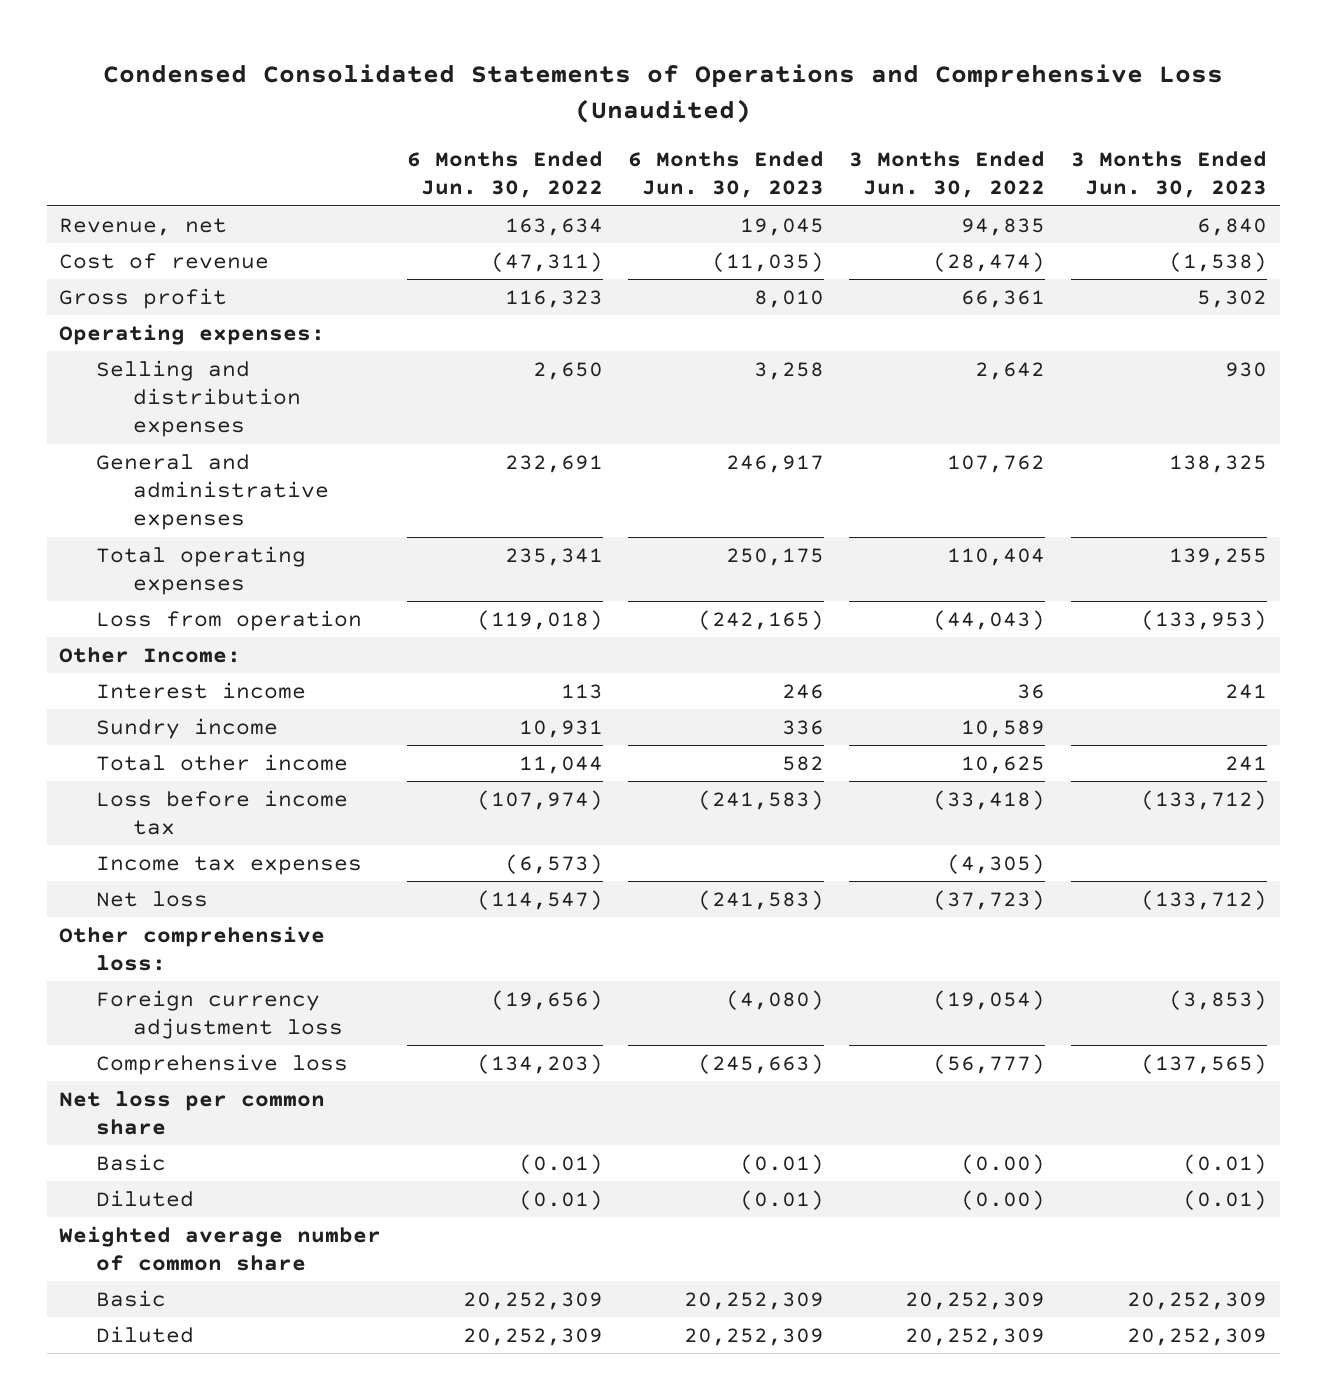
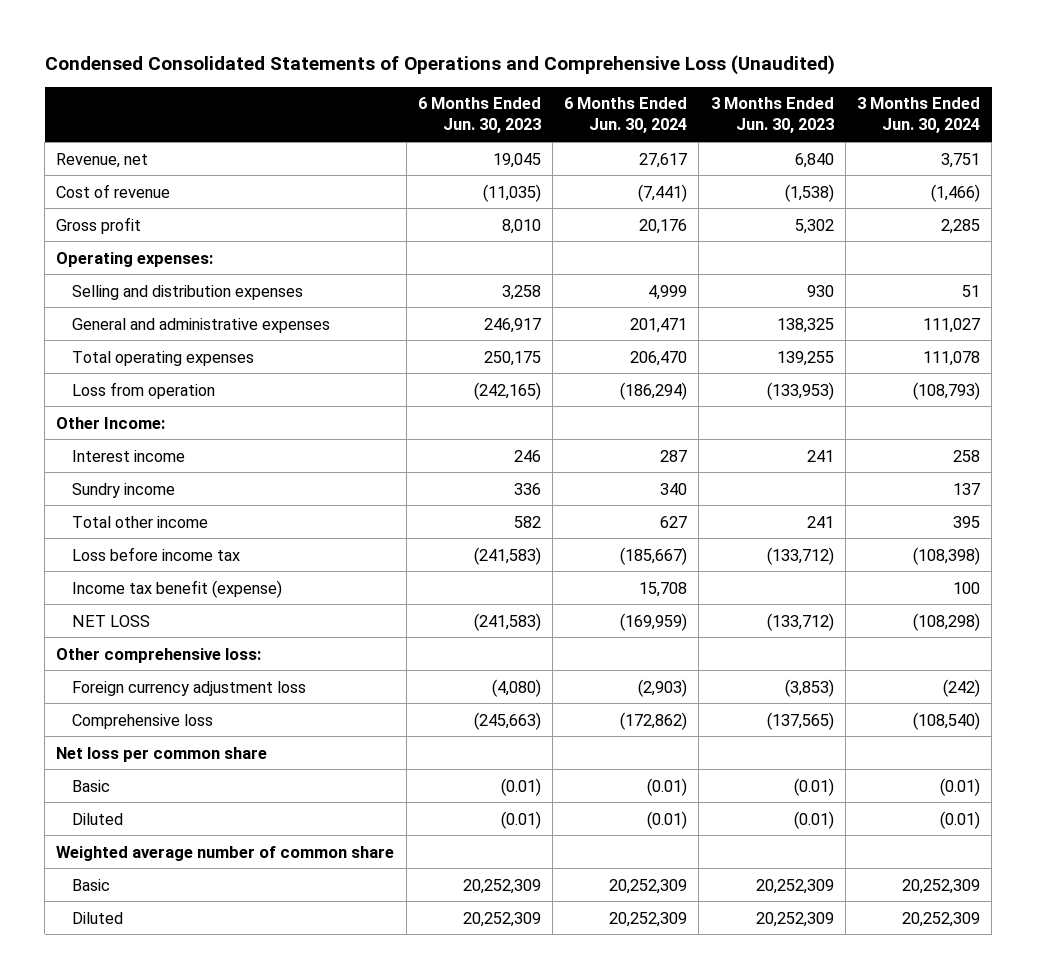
- | 6 Months Ended Jun. 30, 2022 | 6 Months Ended Jun. 30, 2023 | 3 Months Ended Jun. 30, 2022 | 3 Months Ended Jun. 30, 2023
+ | 6 Months Ended Jun. 30, 2023 | 6 Months Ended Jun. 30, 2024 | 3 Months Ended Jun. 30, 2023 | 3 Months Ended Jun. 30, 2024
- Income tax expenses | (6,573) | | (4,305) |
- Net loss | (114,547) | (241,583) | (37,723) | (133,712)
+ Income tax benefit (expense) | | 15,708 | | 100
+ NET LOSS | (241,583) | (169,959) | (133,712) | (108,298)

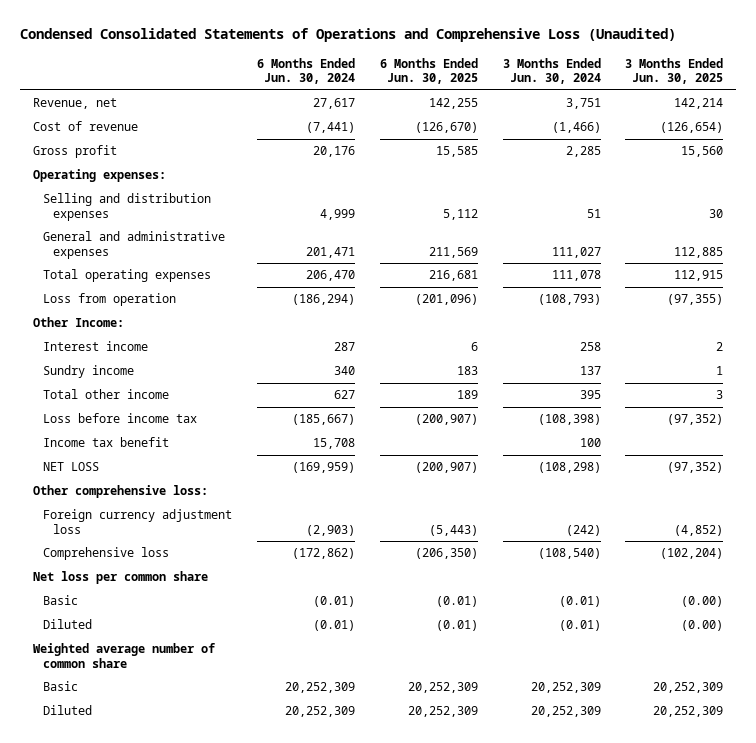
- | 6 Months Ended Jun. 30, 2023 | 6 Months Ended Jun. 30, 2024 | 3 Months Ended Jun. 30, 2023 | 3 Months Ended Jun. 30, 2024
+ | 6 Months Ended Jun. 30, 2024 | 6 Months Ended Jun. 30, 2025 | 3 Months Ended Jun. 30, 2024 | 3 Months Ended Jun. 30, 2025
- Income tax benefit (expense) | | 15,708 | | 100
+ Income tax benefit | 15,708 | | 100 |

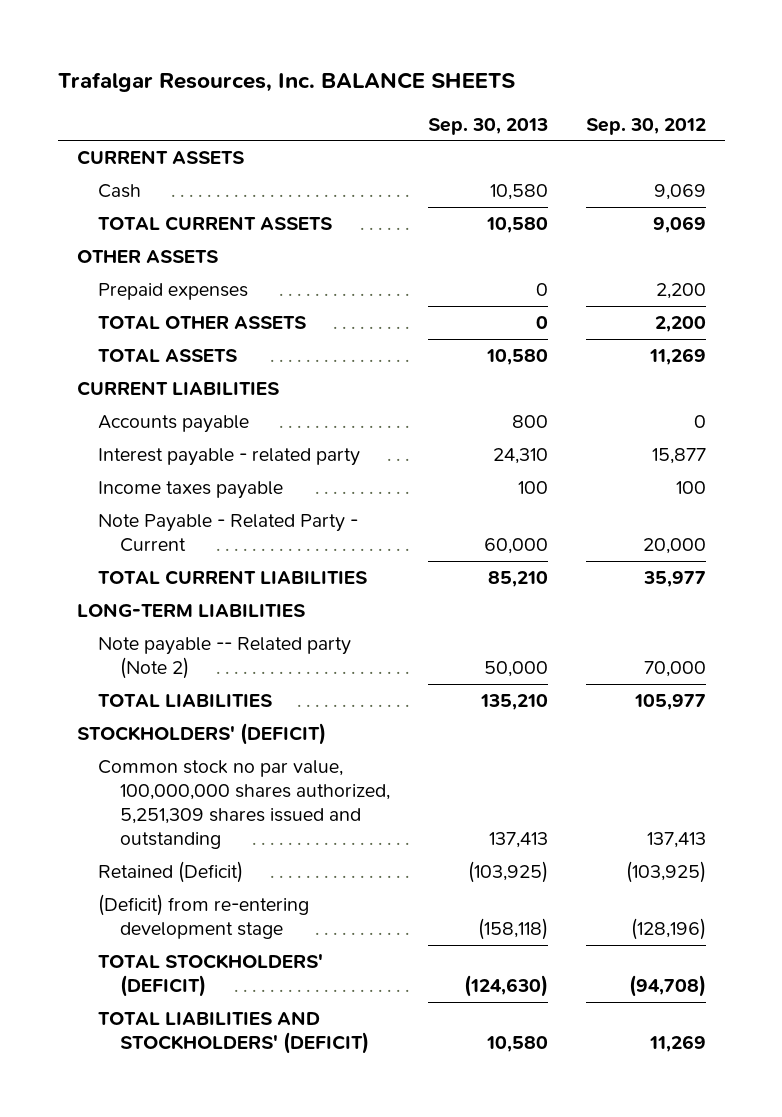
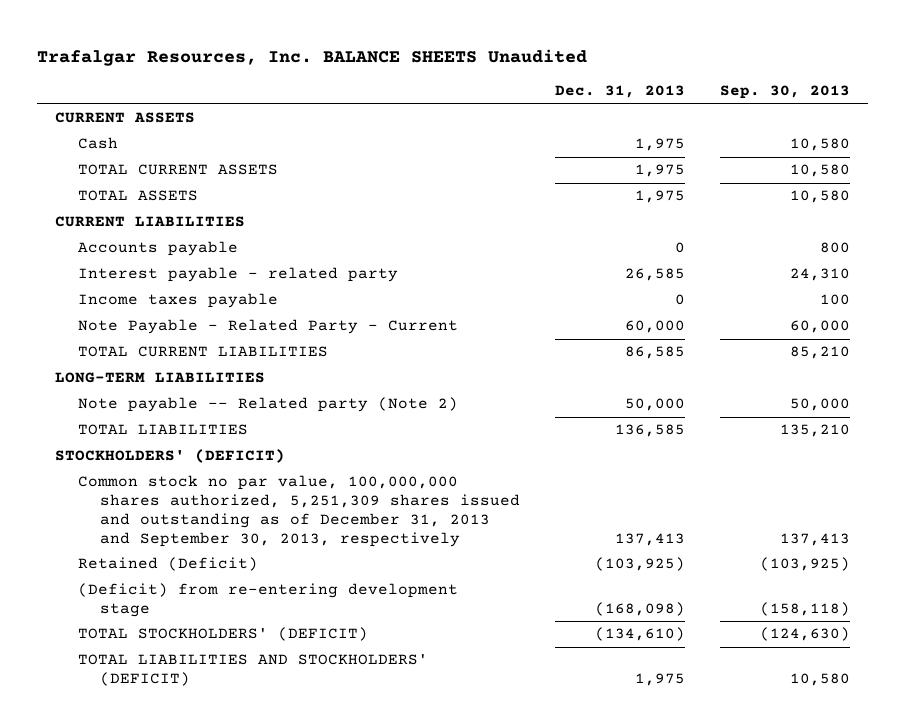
- Trafalgar Resources, Inc. BALANCE SHEETS
+ Trafalgar Resources, Inc. BALANCE SHEETS Unaudited
- | Sep. 30, 2013 | Sep. 30, 2012
+ | Dec. 31, 2013 | Sep. 30, 2013
- OTHER ASSETS
- Prepaid expenses | 0 | 2,200
- TOTAL OTHER ASSETS | 0 | 2,200
- Common stock no par value, 100,000,000 shares authorized, 5,251,309 shares issued and outstanding | 137,413 | 137,413
+ Common stock no par value, 100,000,000 shares authorized, 5,251,309 shares issued and outstanding as of December 31, 2013 and September 30, 2013, respectively | 137,413 | 137,413

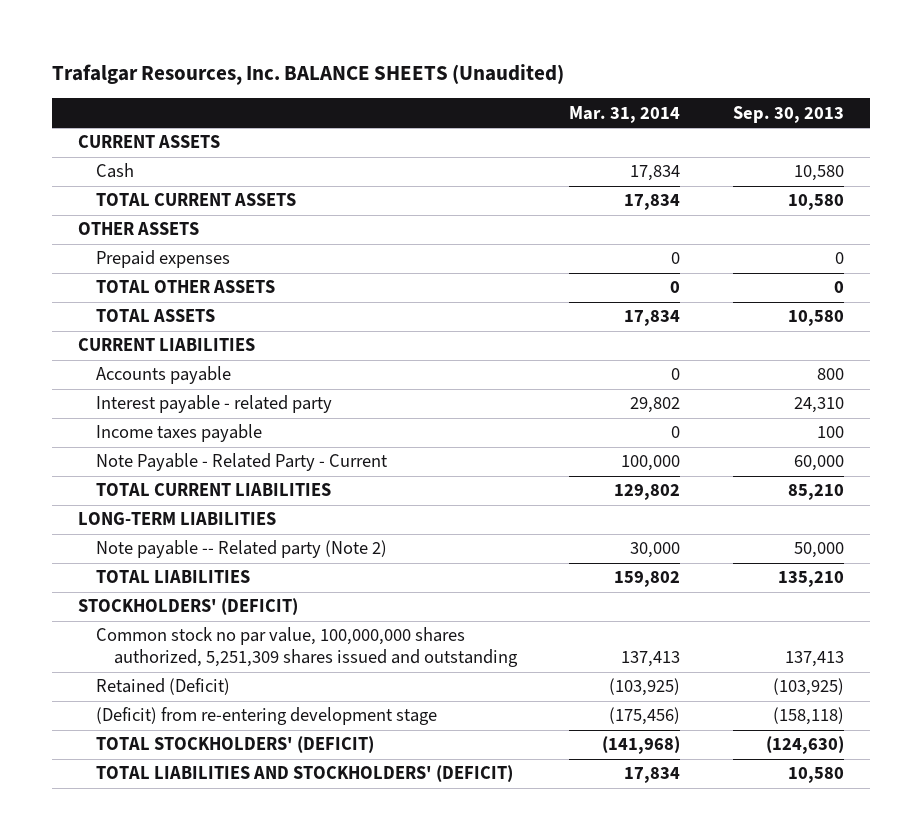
- Trafalgar Resources, Inc. BALANCE SHEETS Unaudited
+ Trafalgar Resources, Inc. BALANCE SHEETS (Unaudited)
- | Dec. 31, 2013 | Sep. 30, 2013
+ | Mar. 31, 2014 | Sep. 30, 2013
+ OTHER ASSETS
+ Prepaid expenses | 0 | 0
+ TOTAL OTHER ASSETS | 0 | 0
- Common stock no par value, 100,000,000 shares authorized, 5,251,309 shares issued and outstanding as of December 31, 2013 and September 30, 2013, respectively | 137,413 | 137,413
+ Common stock no par value, 100,000,000 shares authorized, 5,251,309 shares issued and outstanding | 137,413 | 137,413

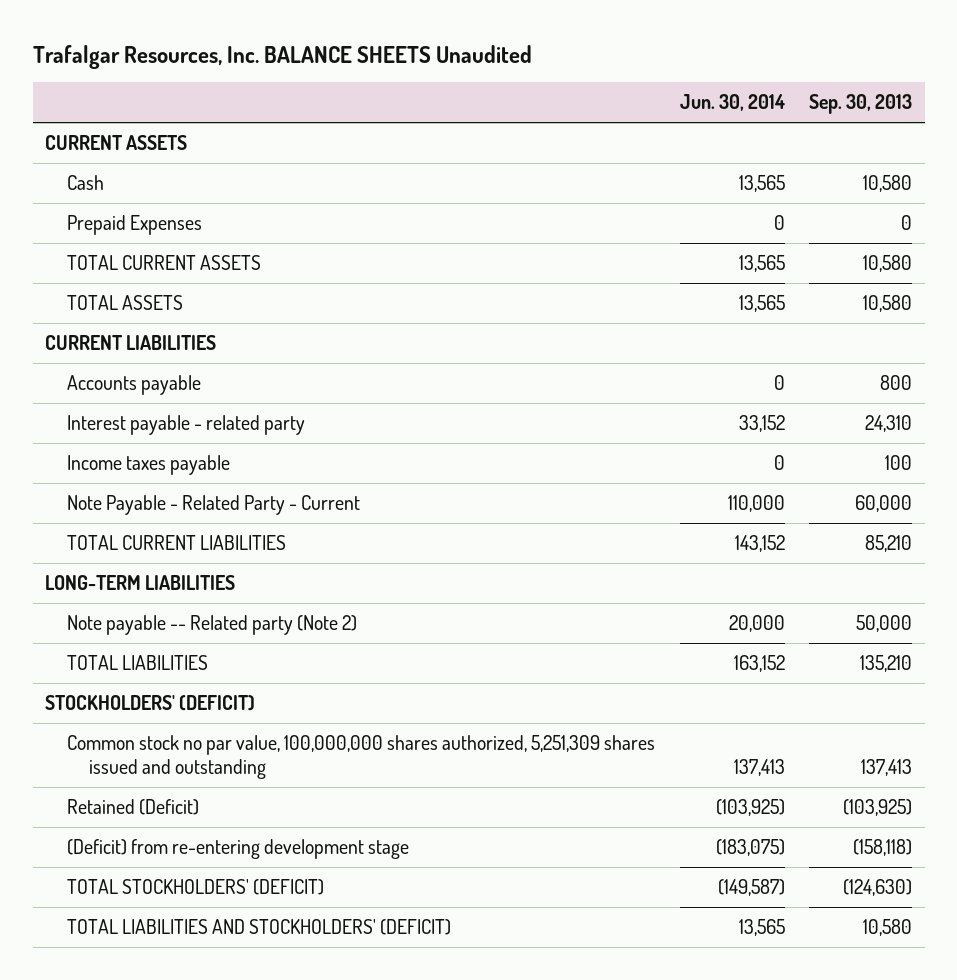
- Trafalgar Resources, Inc. BALANCE SHEETS (Unaudited)
+ Trafalgar Resources, Inc. BALANCE SHEETS Unaudited
- | Mar. 31, 2014 | Sep. 30, 2013
+ | Jun. 30, 2014 | Sep. 30, 2013
+ Prepaid Expenses | 0 | 0
- OTHER ASSETS
- Prepaid expenses | 0 | 0
- TOTAL OTHER ASSETS | 0 | 0

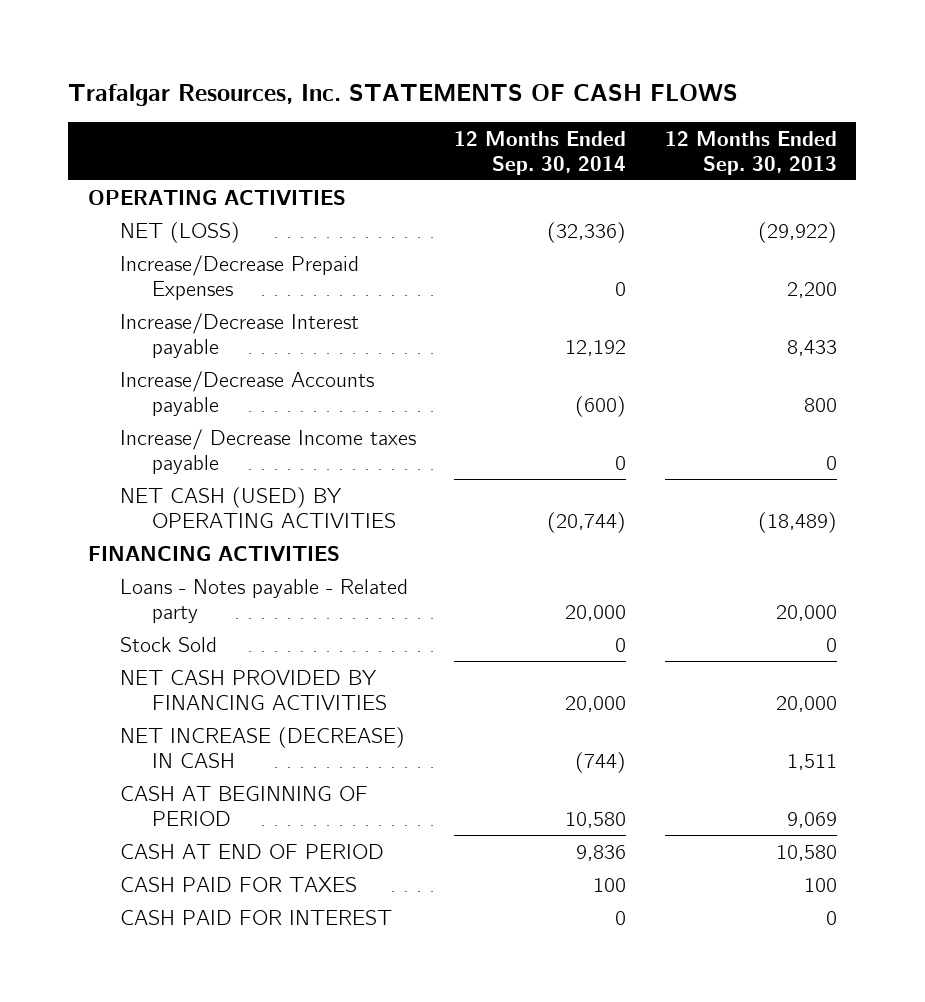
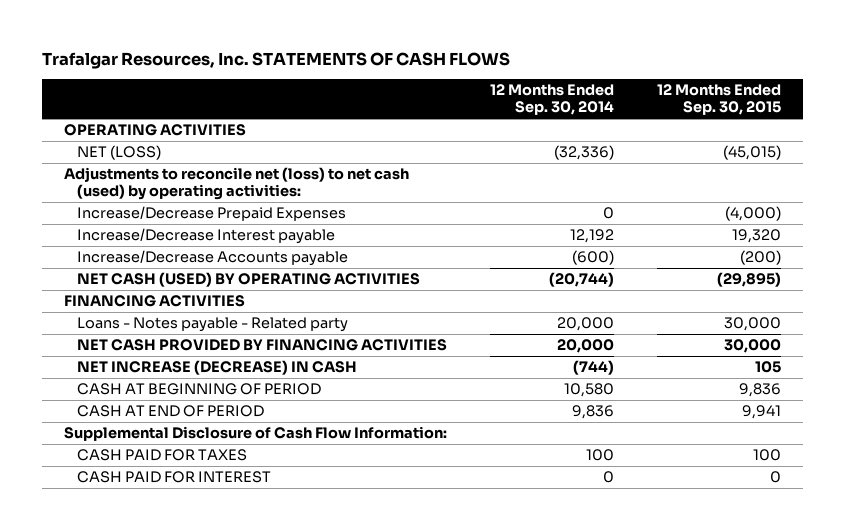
- | 12 Months Ended Sep. 30, 2014 | 12 Months Ended Sep. 30, 2013
+ | 12 Months Ended Sep. 30, 2014 | 12 Months Ended Sep. 30, 2015
+ Adjustments to reconcile net (loss) to net cash (used) by operating activities:
- Increase/ Decrease Income taxes payable | 0 | 0
- Stock Sold | 0 | 0
+ Supplemental Disclosure of Cash Flow Information:

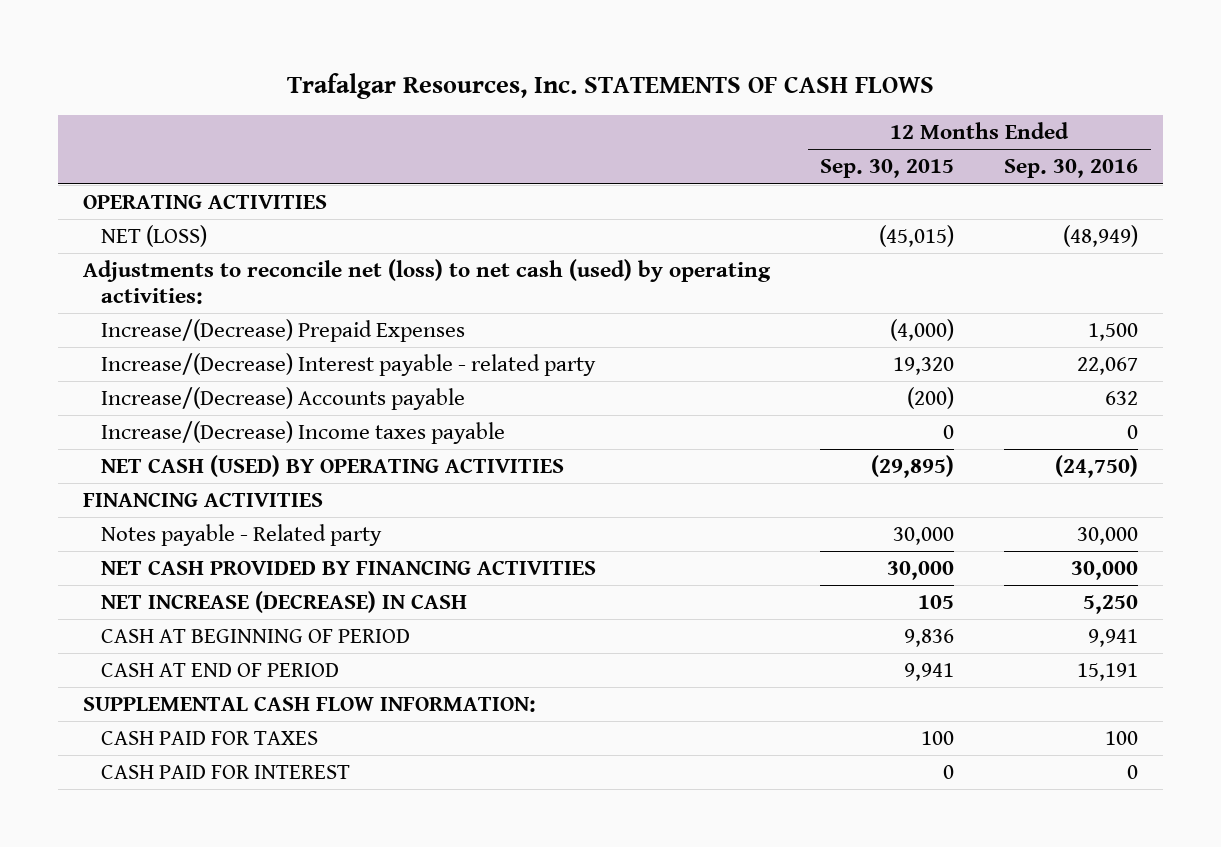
- | 12 Months Ended Sep. 30, 2014 | 12 Months Ended Sep. 30, 2015
+ | 12 Months Ended Sep. 30, 2015 | 12 Months Ended Sep. 30, 2016
- Increase/Decrease Prepaid Expenses | 0 | (4,000)
- Increase/Decrease Interest payable | 12,192 | 19,320
- Increase/Decrease Accounts payable | (600) | (200)
+ Increase/(Decrease) Prepaid Expenses | (4,000) | 1,500
+ Increase/(Decrease) Interest payable - related party | 19,320 | 22,067
+ Increase/(Decrease) Accounts payable | (200) | 632
+ Increase/(Decrease) Income taxes payable | 0 | 0
- Loans - Notes payable - Related party | 20,000 | 30,000
+ Notes payable - Related party | 30,000 | 30,000
- Supplemental Disclosure of Cash Flow Information:
+ SUPPLEMENTAL CASH FLOW INFORMATION:

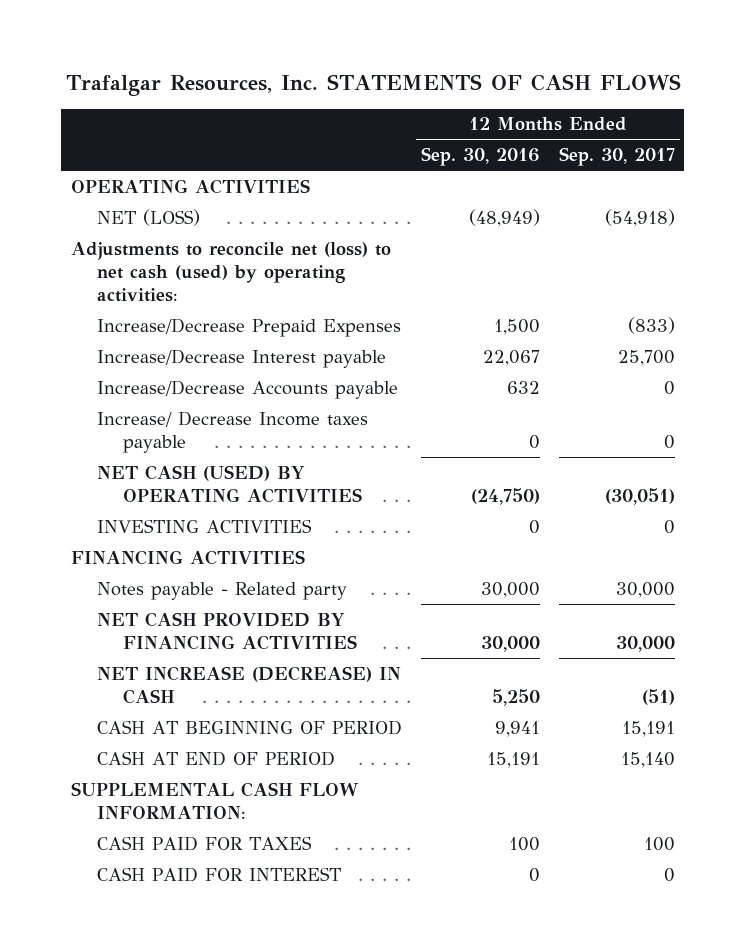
- | 12 Months Ended Sep. 30, 2015 | 12 Months Ended Sep. 30, 2016
+ | 12 Months Ended Sep. 30, 2016 | 12 Months Ended Sep. 30, 2017
- Increase/(Decrease) Prepaid Expenses | (4,000) | 1,500
- Increase/(Decrease) Interest payable - related party | 19,320 | 22,067
- Increase/(Decrease) Accounts payable | (200) | 632
- Increase/(Decrease) Income taxes payable | 0 | 0
+ Increase/Decrease Prepaid Expenses | 1,500 | (833)
+ Increase/Decrease Interest payable | 22,067 | 25,700
+ Increase/Decrease Accounts payable | 632 | 0
+ Increase/ Decrease Income taxes payable | 0 | 0
+ INVESTING ACTIVITIES | 0 | 0

